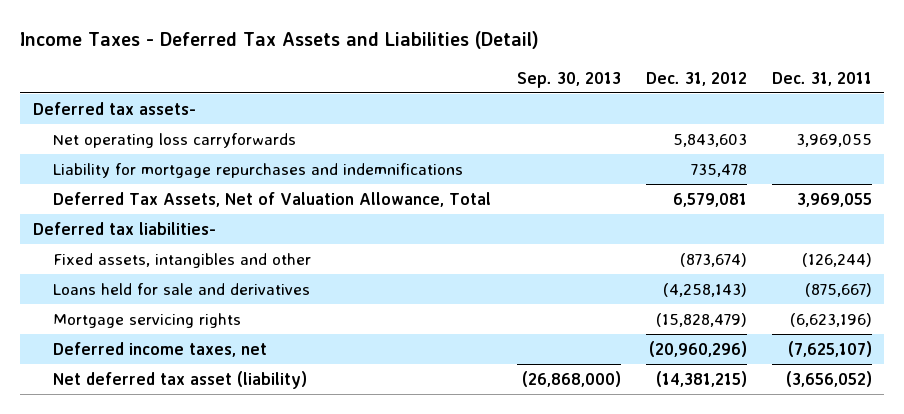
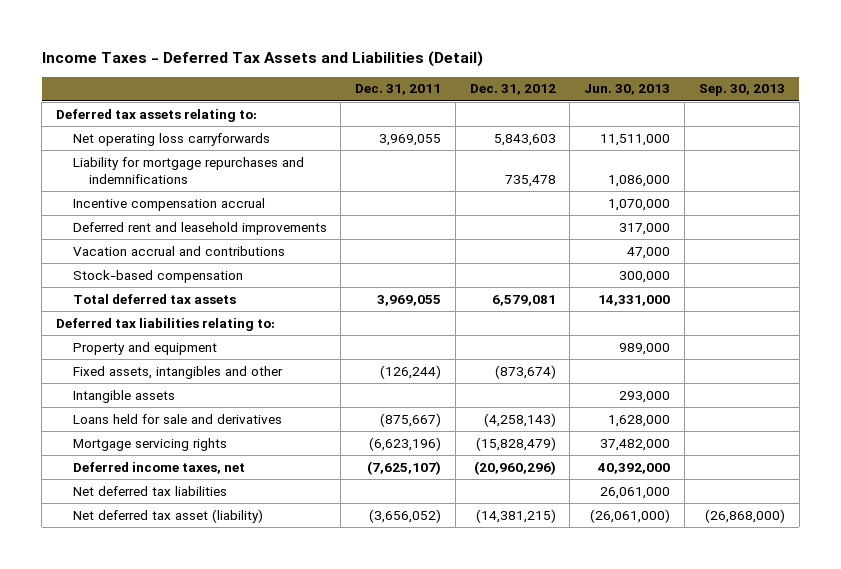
- | Sep. 30, 2013 | Dec. 31, 2012 | Dec. 31, 2011
+ | Dec. 31, 2011 | Dec. 31, 2012 | Jun. 30, 2013 | Sep. 30, 2013
- Deferred tax assets-
+ Deferred tax assets relating to:
- Deferred Tax Assets, Net of Valuation Allowance, Total | | 6,579,081 | 3,969,055
- Deferred tax liabilities-
+ Incentive compensation accrual | | | 1,070,000 |
+ Deferred rent and leasehold improvements | | | 317,000 |
+ Vacation accrual and contributions | | | 47,000 |
+ Stock-based compensation | | | 300,000 |
+ Total deferred tax assets | 3,969,055 | 6,579,081 | 14,331,000 |
+ Deferred tax liabilities relating to:
+ Property and equipment | | | 989,000 |
+ Intangible assets | | | 293,000 |
+ Net deferred tax liabilities | | | 26,061,000 |

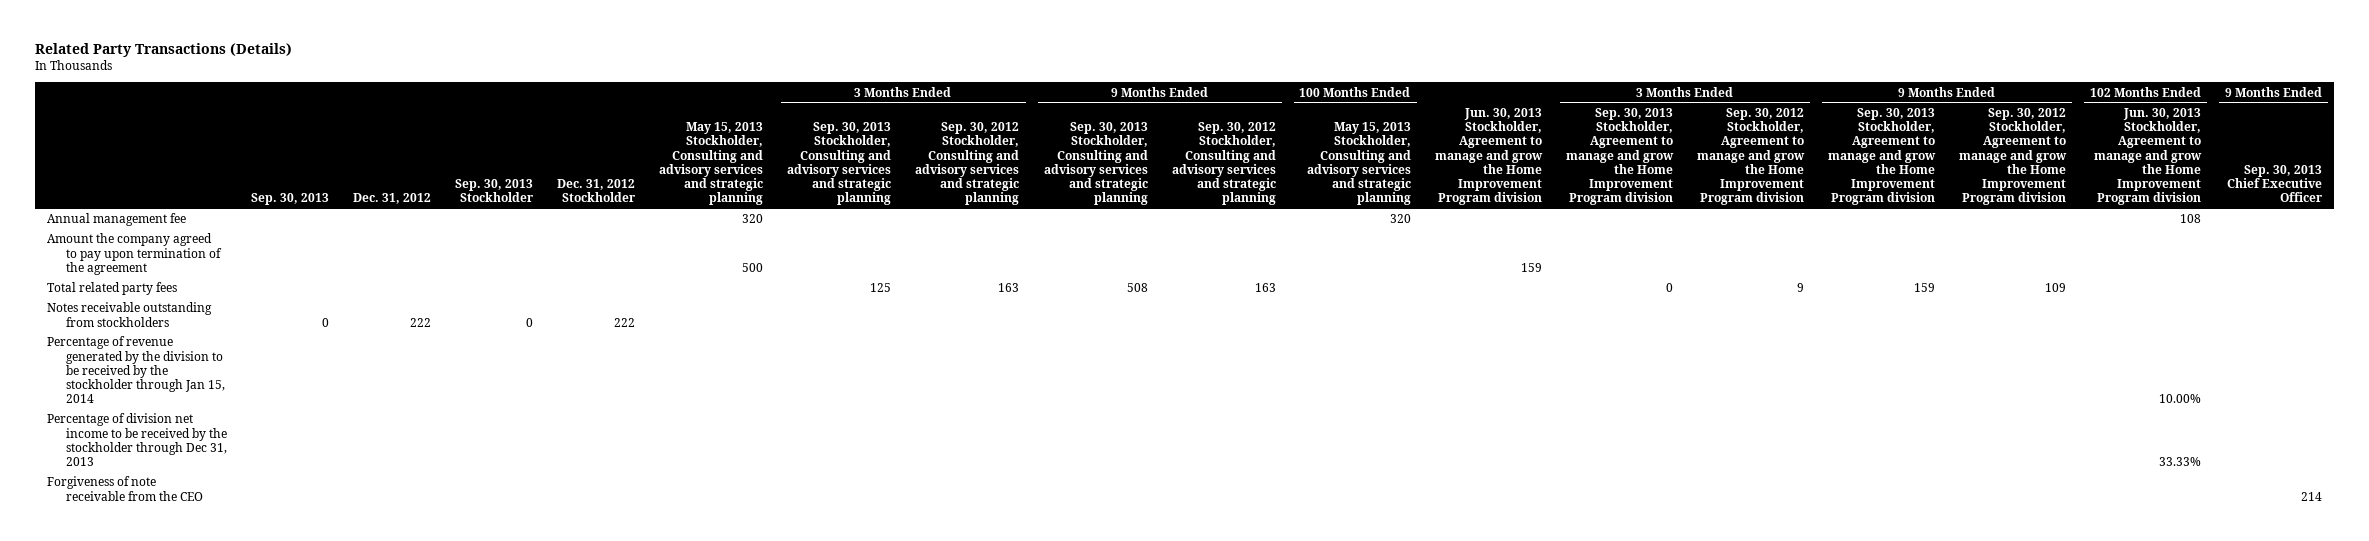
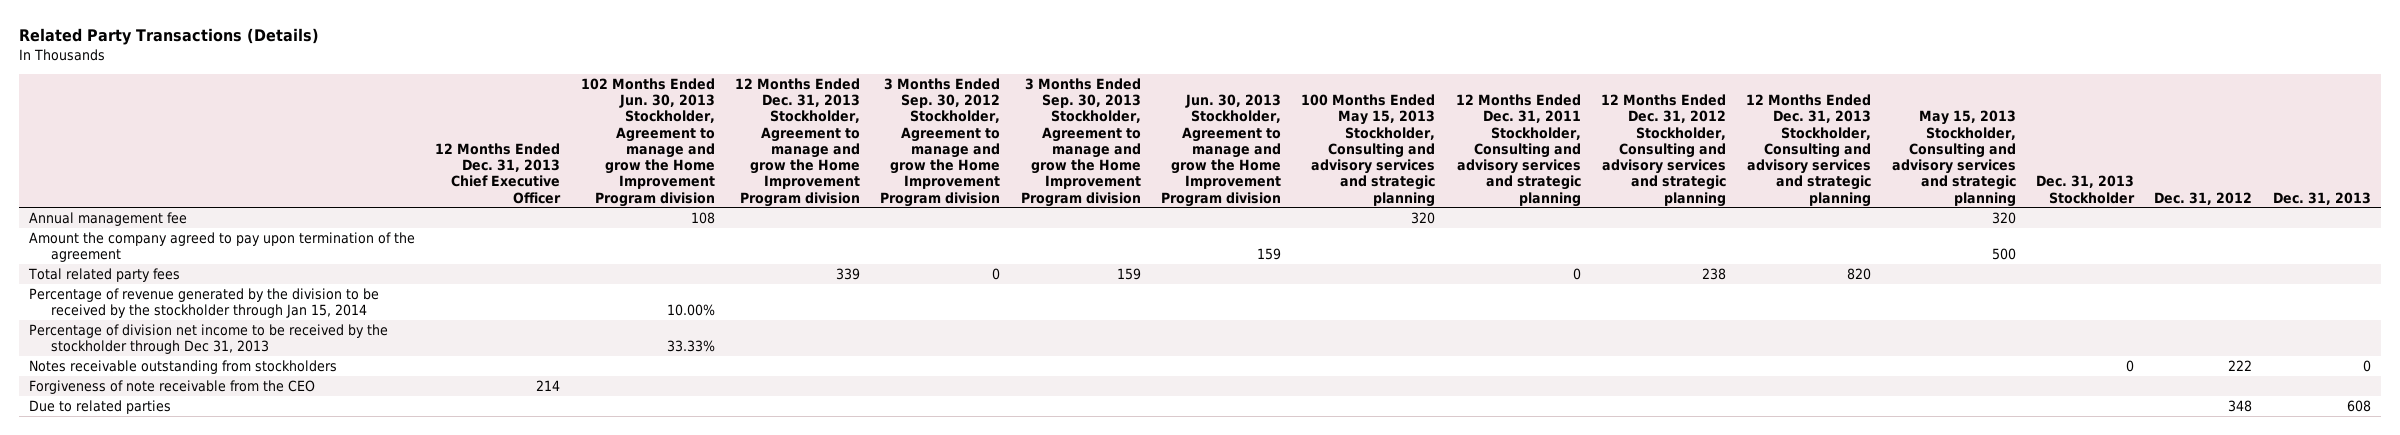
- | Sep. 30, 2013 | Dec. 31, 2012 | Sep. 30, 2013 Stockholder | Dec. 31, 2012 Stockholder | May 15, 2013 Stockholder, Consulting and advisory services and strategic planning | 3 Months Ended Sep. 30, 2013 Stockholder, Consulting and advisory services and strategic planning | 3 Months Ended Sep. 30, 2012 Stockholder, Consulting and advisory services and strategic planning | 9 Months Ended Sep. 30, 2013 Stockholder, Consulting and advisory services and strategic planning | 9 Months Ended Sep. 30, 2012 Stockholder, Consulting and advisory services and strategic planning | 100 Months Ended May 15, 2013 Stockholder, Consulting and advisory services and strategic planning | Jun. 30, 2013 Stockholder, Agreement to manage and grow the Home Improvement Program division | 3 Months Ended Sep. 30, 2013 Stockholder, Agreement to manage and grow the Home Improvement Program division | 3 Months Ended Sep. 30, 2012 Stockholder, Agreement to manage and grow the Home Improvement Program division | 9 Months Ended Sep. 30, 2013 Stockholder, Agreement to manage and grow the Home Improvement Program division | 9 Months Ended Sep. 30, 2012 Stockholder, Agreement to manage and grow the Home Improvement Program division | 102 Months Ended Jun. 30, 2013 Stockholder, Agreement to manage and grow the Home Improvement Program division | 9 Months Ended Sep. 30, 2013 Chief Executive Officer
+ | 12 Months Ended Dec. 31, 2013 Chief Executive Officer | 102 Months Ended Jun. 30, 2013 Stockholder, Agreement to manage and grow the Home Improvement Program division | 12 Months Ended Dec. 31, 2013 Stockholder, Agreement to manage and grow the Home Improvement Program division | 3 Months Ended Sep. 30, 2012 Stockholder, Agreement to manage and grow the Home Improvement Program division | 3 Months Ended Sep. 30, 2013 Stockholder, Agreement to manage and grow the Home Improvement Program division | Jun. 30, 2013 Stockholder, Agreement to manage and grow the Home Improvement Program division | 100 Months Ended May 15, 2013 Stockholder, Consulting and advisory services and strategic planning | 12 Months Ended Dec. 31, 2011 Stockholder, Consulting and advisory services and strategic planning | 12 Months Ended Dec. 31, 2012 Stockholder, Consulting and advisory services and strategic planning | 12 Months Ended Dec. 31, 2013 Stockholder, Consulting and advisory services and strategic planning | May 15, 2013 Stockholder, Consulting and advisory services and strategic planning | Dec. 31, 2013 Stockholder | Dec. 31, 2012 | Dec. 31, 2013
- Total related party fees | | | | | | 125 | 163 | 508 | 163 | | | 0 | 9 | 159 | 109 | |
+ Total related party fees | | | 339 | 0 | 159 | | | 0 | 238 | 820 | | | |
moved down: Notes receivable outstanding from stockholders | | | | | | | | | | | | 0 | 222 | 0
+ Due to related parties | | | | | | | | | | | | | 348 | 608

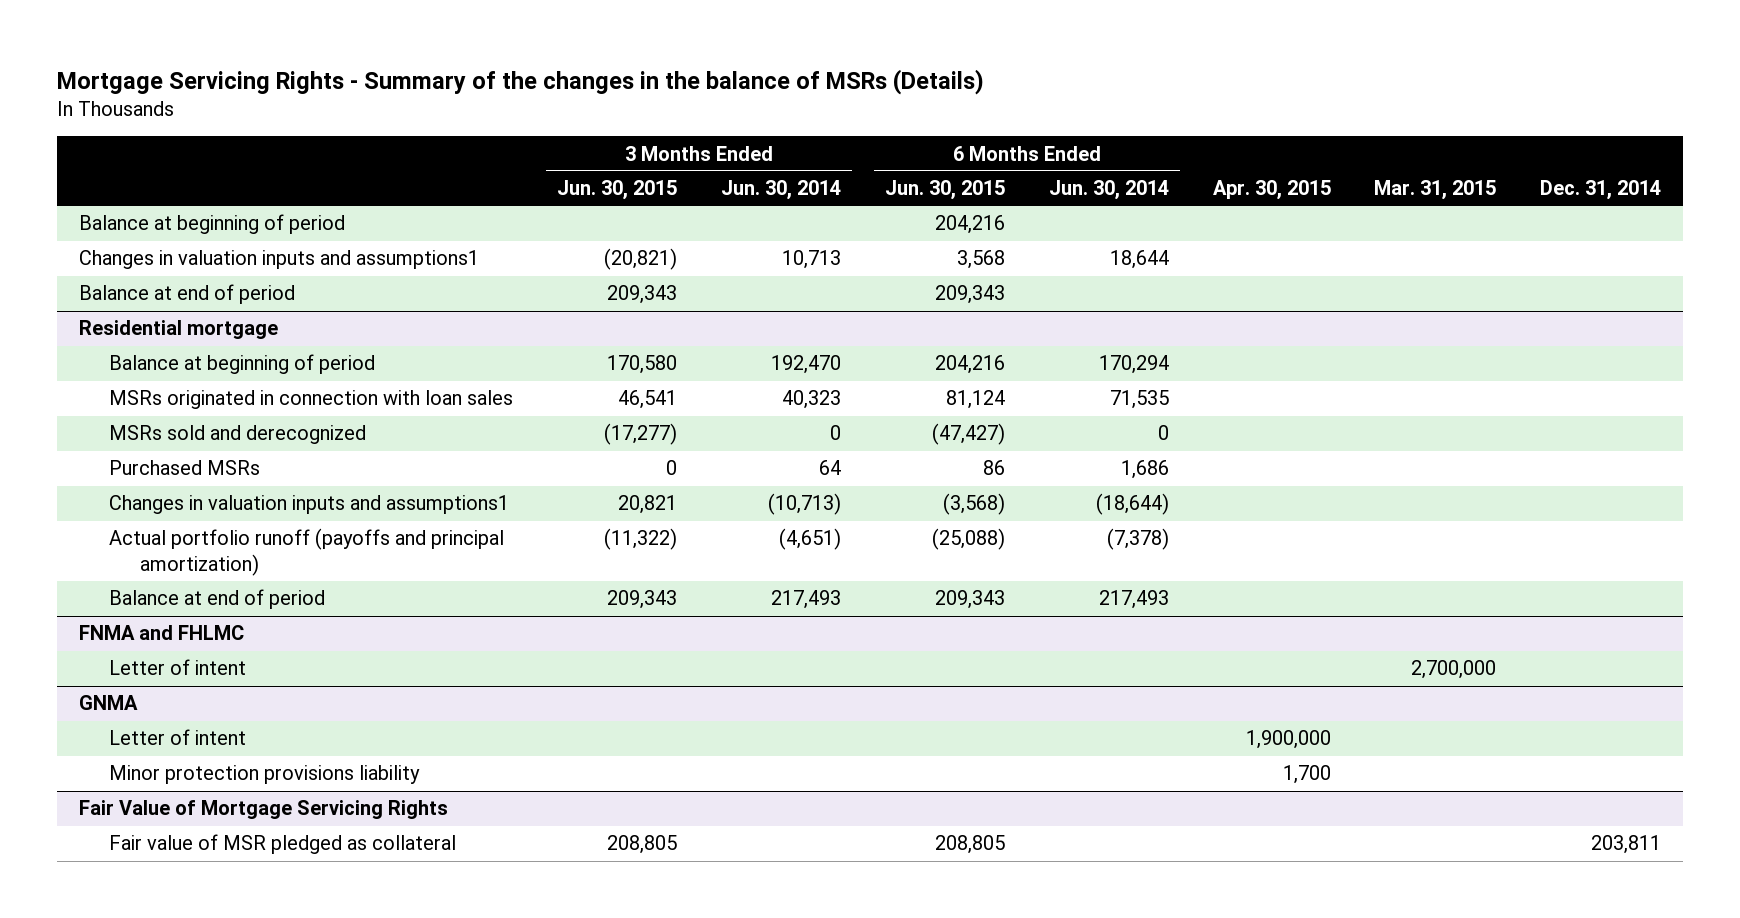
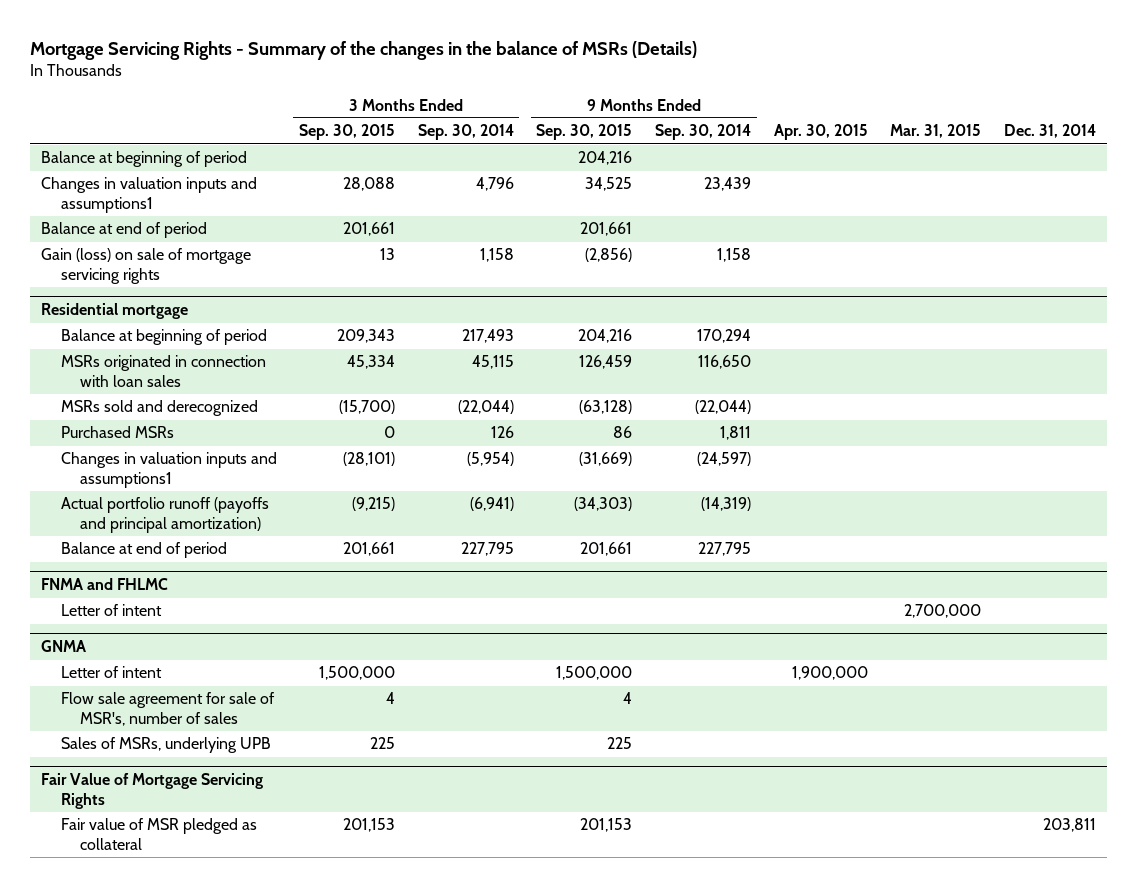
- | 3 Months Ended Jun. 30, 2015 | 3 Months Ended Jun. 30, 2014 | 6 Months Ended Jun. 30, 2015 | 6 Months Ended Jun. 30, 2014 | Apr. 30, 2015 | Mar. 31, 2015 | Dec. 31, 2014
+ | 3 Months Ended Sep. 30, 2015 | 3 Months Ended Sep. 30, 2014 | 9 Months Ended Sep. 30, 2015 | 9 Months Ended Sep. 30, 2014 | Apr. 30, 2015 | Mar. 31, 2015 | Dec. 31, 2014
+ Gain (loss) on sale of mortgage servicing rights | 13 | 1,158 | (2,856) | 1,158 | | |
@ GNMA
- Minor protection provisions liability | | | | | 1,700 | |
+ Flow sale agreement for sale of MSR's, number of sales | 4 | | 4 | | | |
+ Sales of MSRs, underlying UPB | 225 | | 225 | | | |

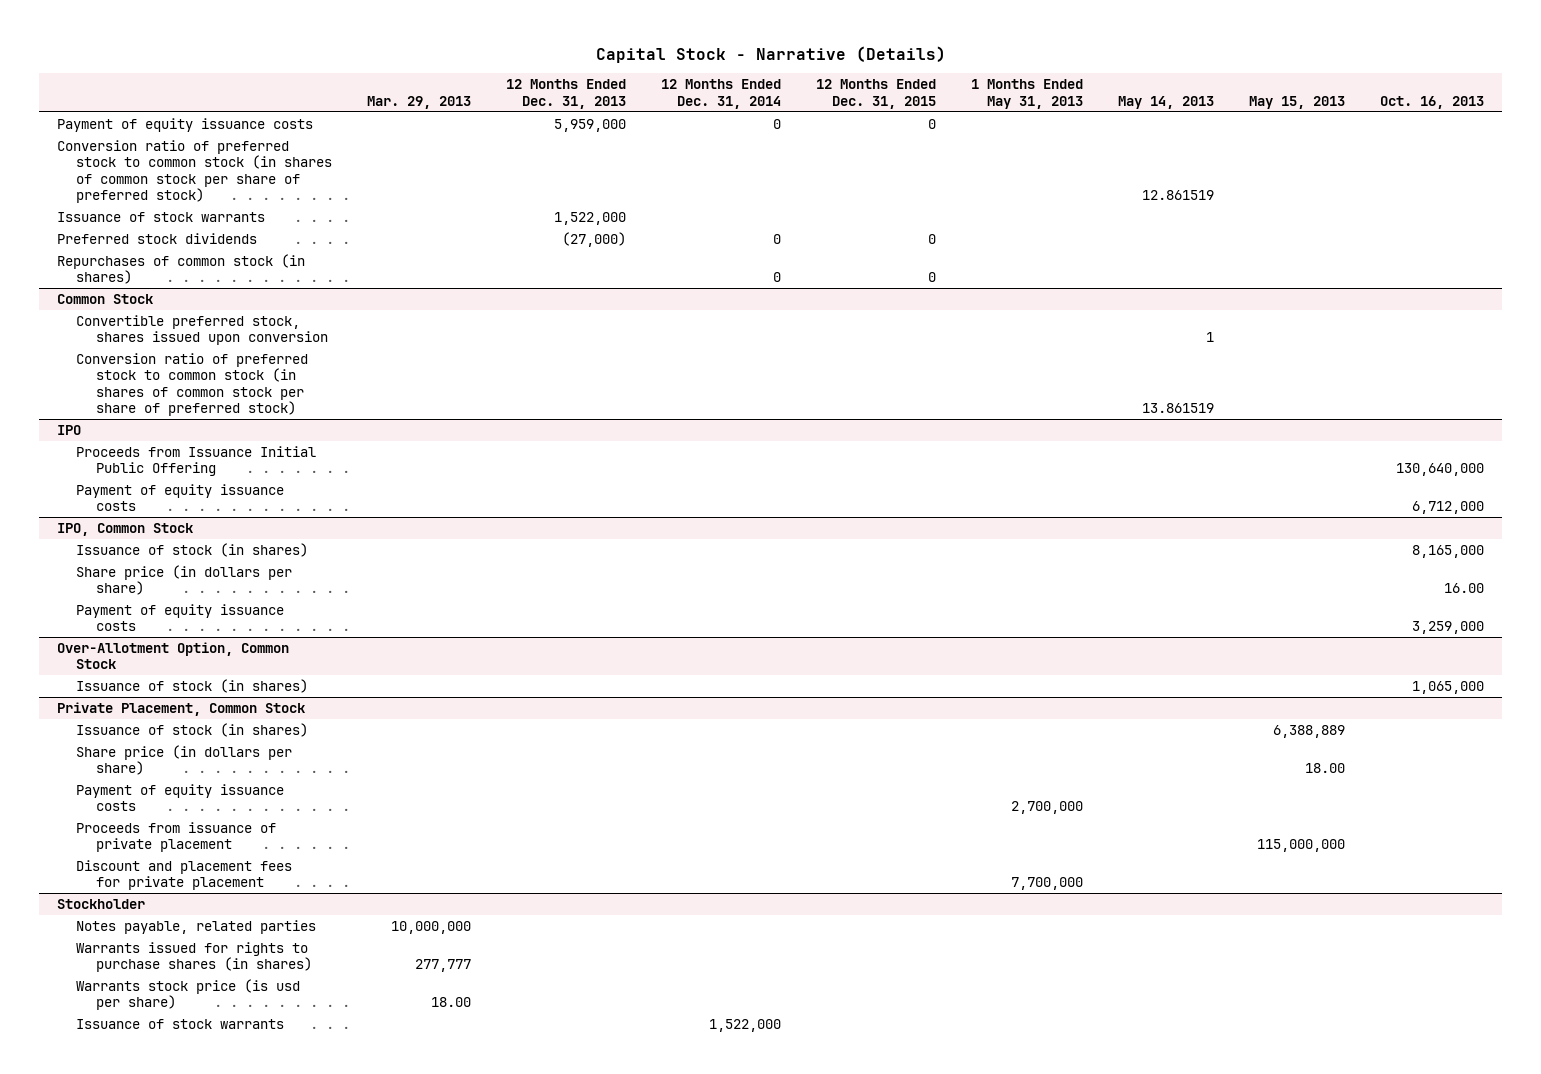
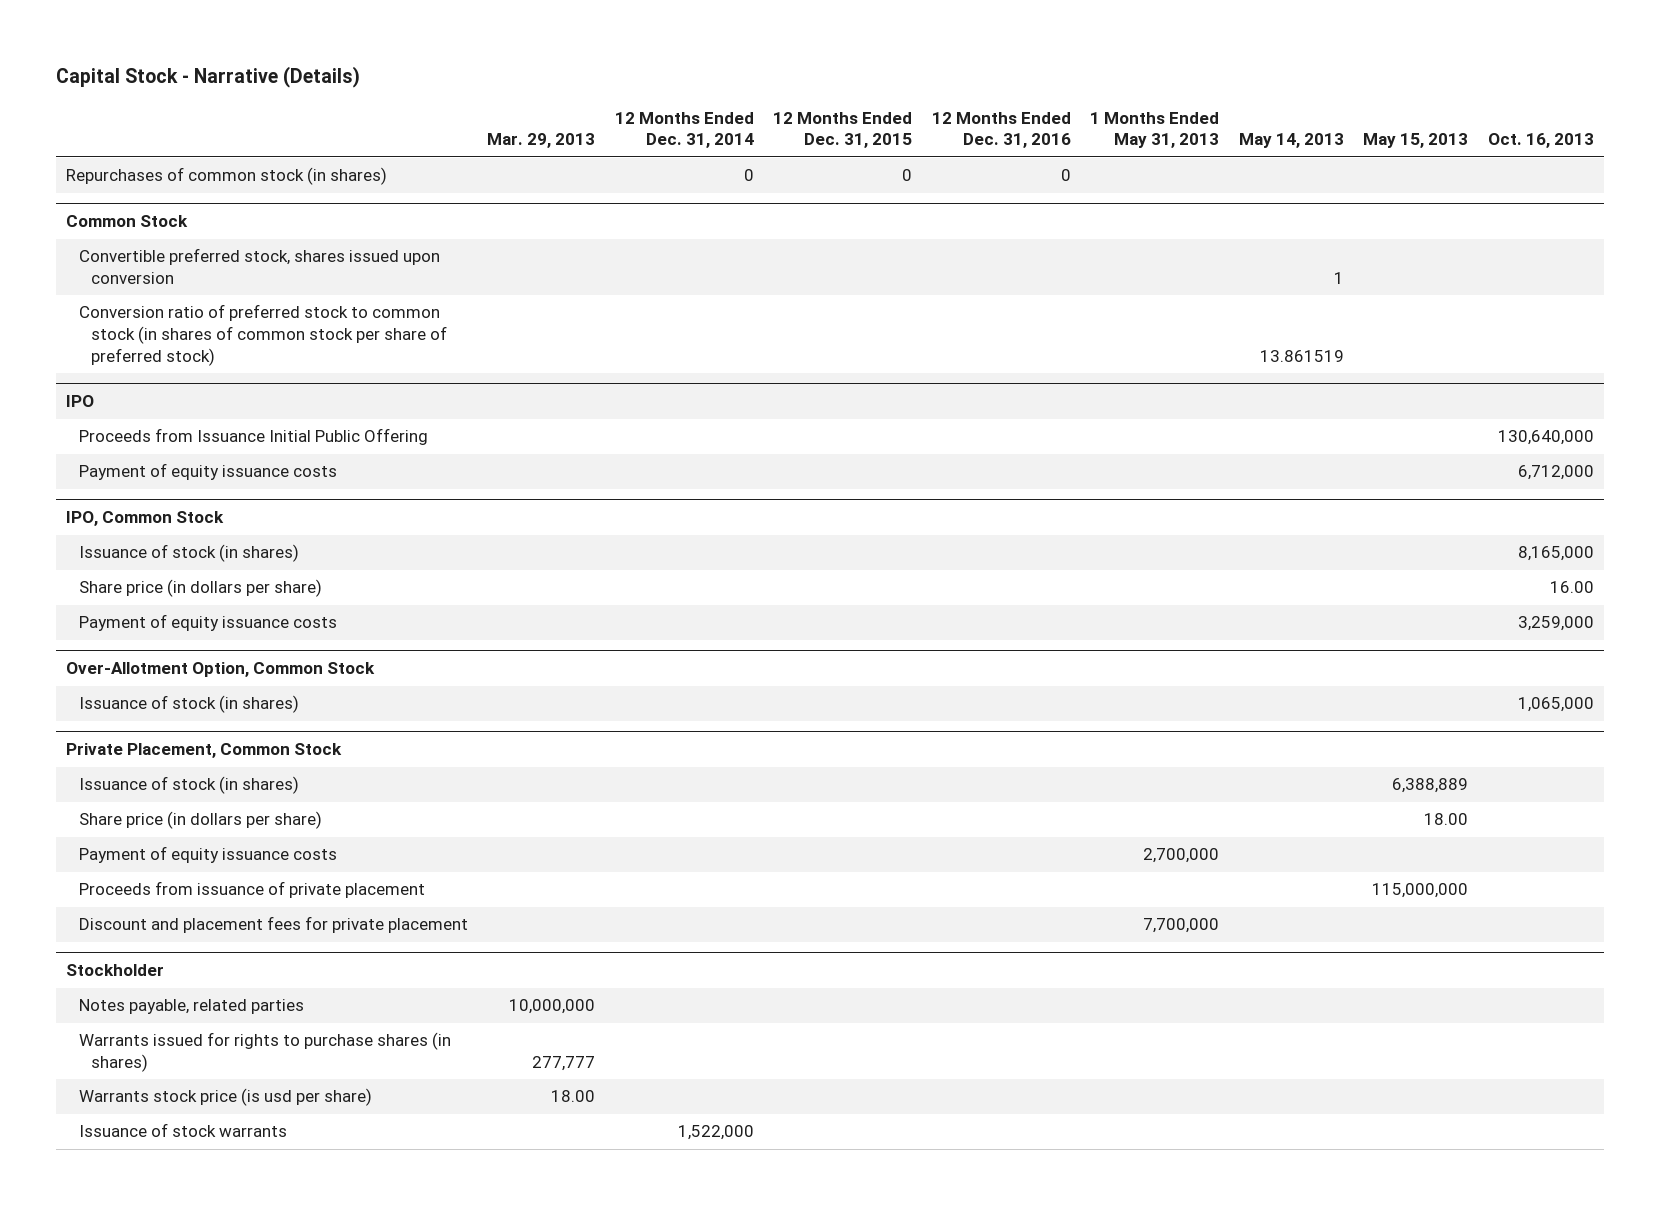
- | Mar. 29, 2013 | 12 Months Ended Dec. 31, 2013 | 12 Months Ended Dec. 31, 2014 | 12 Months Ended Dec. 31, 2015 | 1 Months Ended May 31, 2013 | May 14, 2013 | May 15, 2013 | Oct. 16, 2013
+ | Mar. 29, 2013 | 12 Months Ended Dec. 31, 2014 | 12 Months Ended Dec. 31, 2015 | 12 Months Ended Dec. 31, 2016 | 1 Months Ended May 31, 2013 | May 14, 2013 | May 15, 2013 | Oct. 16, 2013
- Payment of equity issuance costs | | 5,959,000 | 0 | 0 | | | |
- Conversion ratio of preferred stock to common stock (in shares of common stock per share of preferred stock) | | | | | | 12.861519 | |
- Issuance of stock warrants | | 1,522,000 | | | | | |
- Preferred stock dividends | | (27,000) | 0 | 0 | | | |

